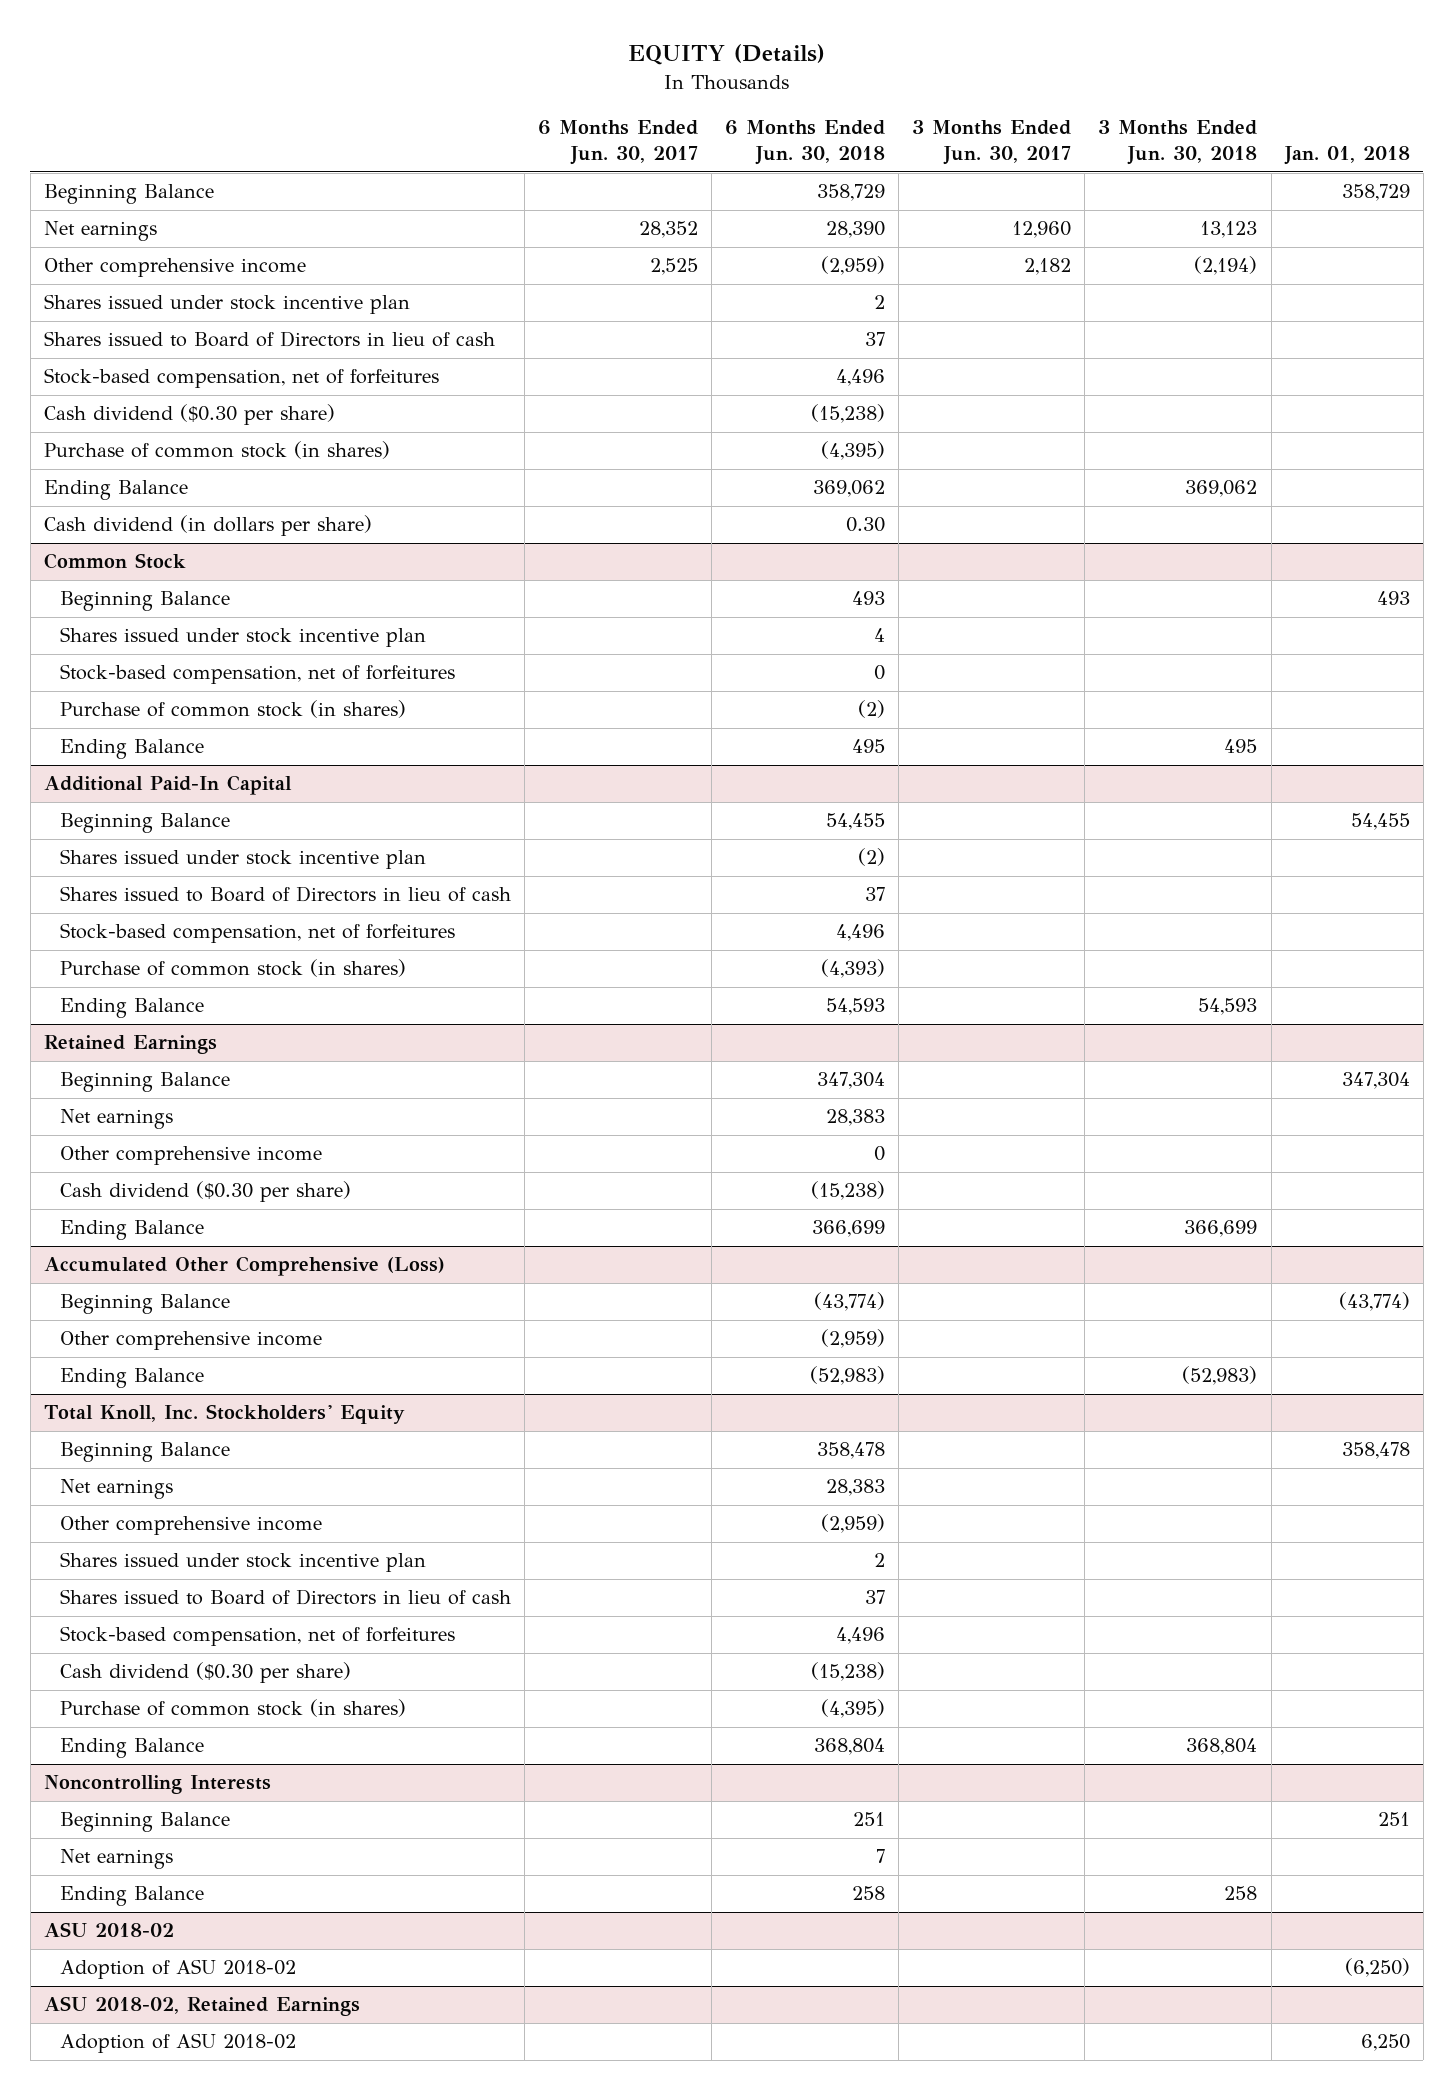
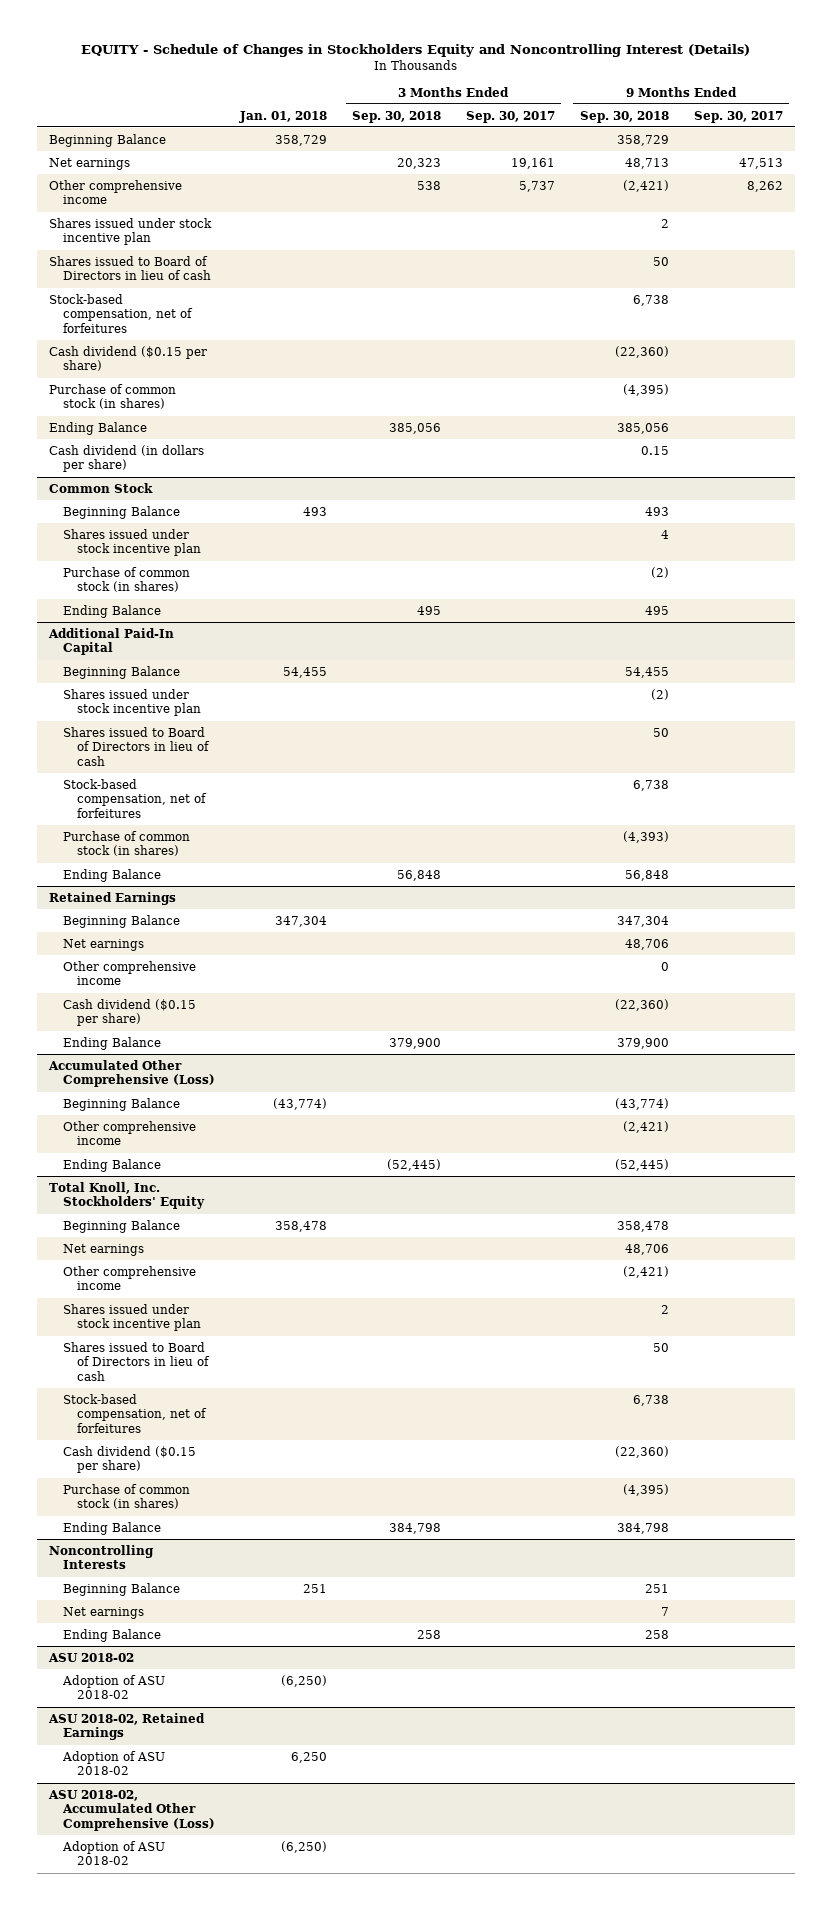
- EQUITY (Details)
+ EQUITY - Schedule of Changes in Stockholders Equity and Noncontrolling Interest (Details)
- | 6 Months Ended Jun. 30, 2017 | 6 Months Ended Jun. 30, 2018 | 3 Months Ended Jun. 30, 2017 | 3 Months Ended Jun. 30, 2018 | Jan. 01, 2018
+ | Jan. 01, 2018 | 3 Months Ended Sep. 30, 2018 | 3 Months Ended Sep. 30, 2017 | 9 Months Ended Sep. 30, 2018 | 9 Months Ended Sep. 30, 2017
- Cash dividend ($0.30 per share) | | (15,238) | | |
+ Cash dividend ($0.15 per share) | | | | (22,360) |
@ Common Stock
- Stock-based compensation, net of forfeitures | | 0 | | |
@ Retained Earnings
- Cash dividend ($0.30 per share) | | (15,238) | | |
+ Cash dividend ($0.15 per share) | | | | (22,360) |
@ Total Knoll, Inc. Stockholders' Equity
- Cash dividend ($0.30 per share) | | (15,238) | | |
+ Cash dividend ($0.15 per share) | | | | (22,360) |
+ ASU 2018-02, Accumulated Other Comprehensive (Loss)
+ Adoption of ASU 2018-02 | (6,250) | | | |

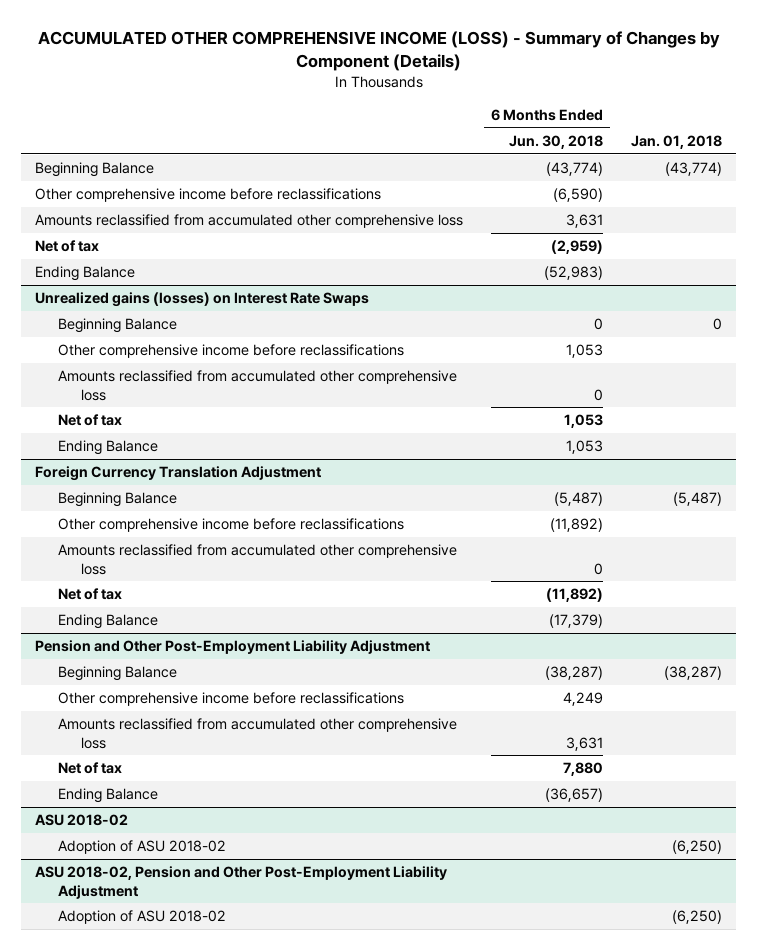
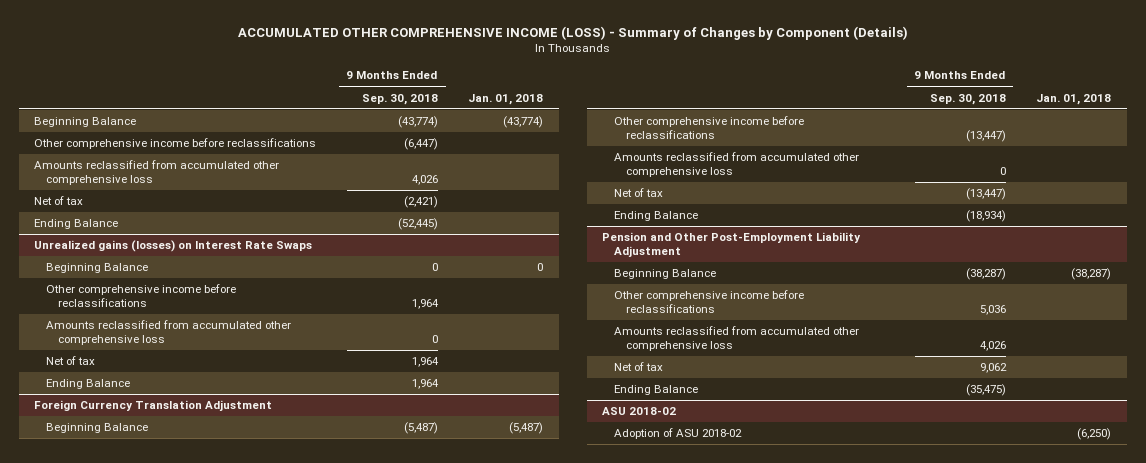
- | 6 Months Ended Jun. 30, 2018 | Jan. 01, 2018
+ | 9 Months Ended Sep. 30, 2018 | Jan. 01, 2018
- ASU 2018-02, Pension and Other Post-Employment Liability Adjustment
- Adoption of ASU 2018-02 | | (6,250)

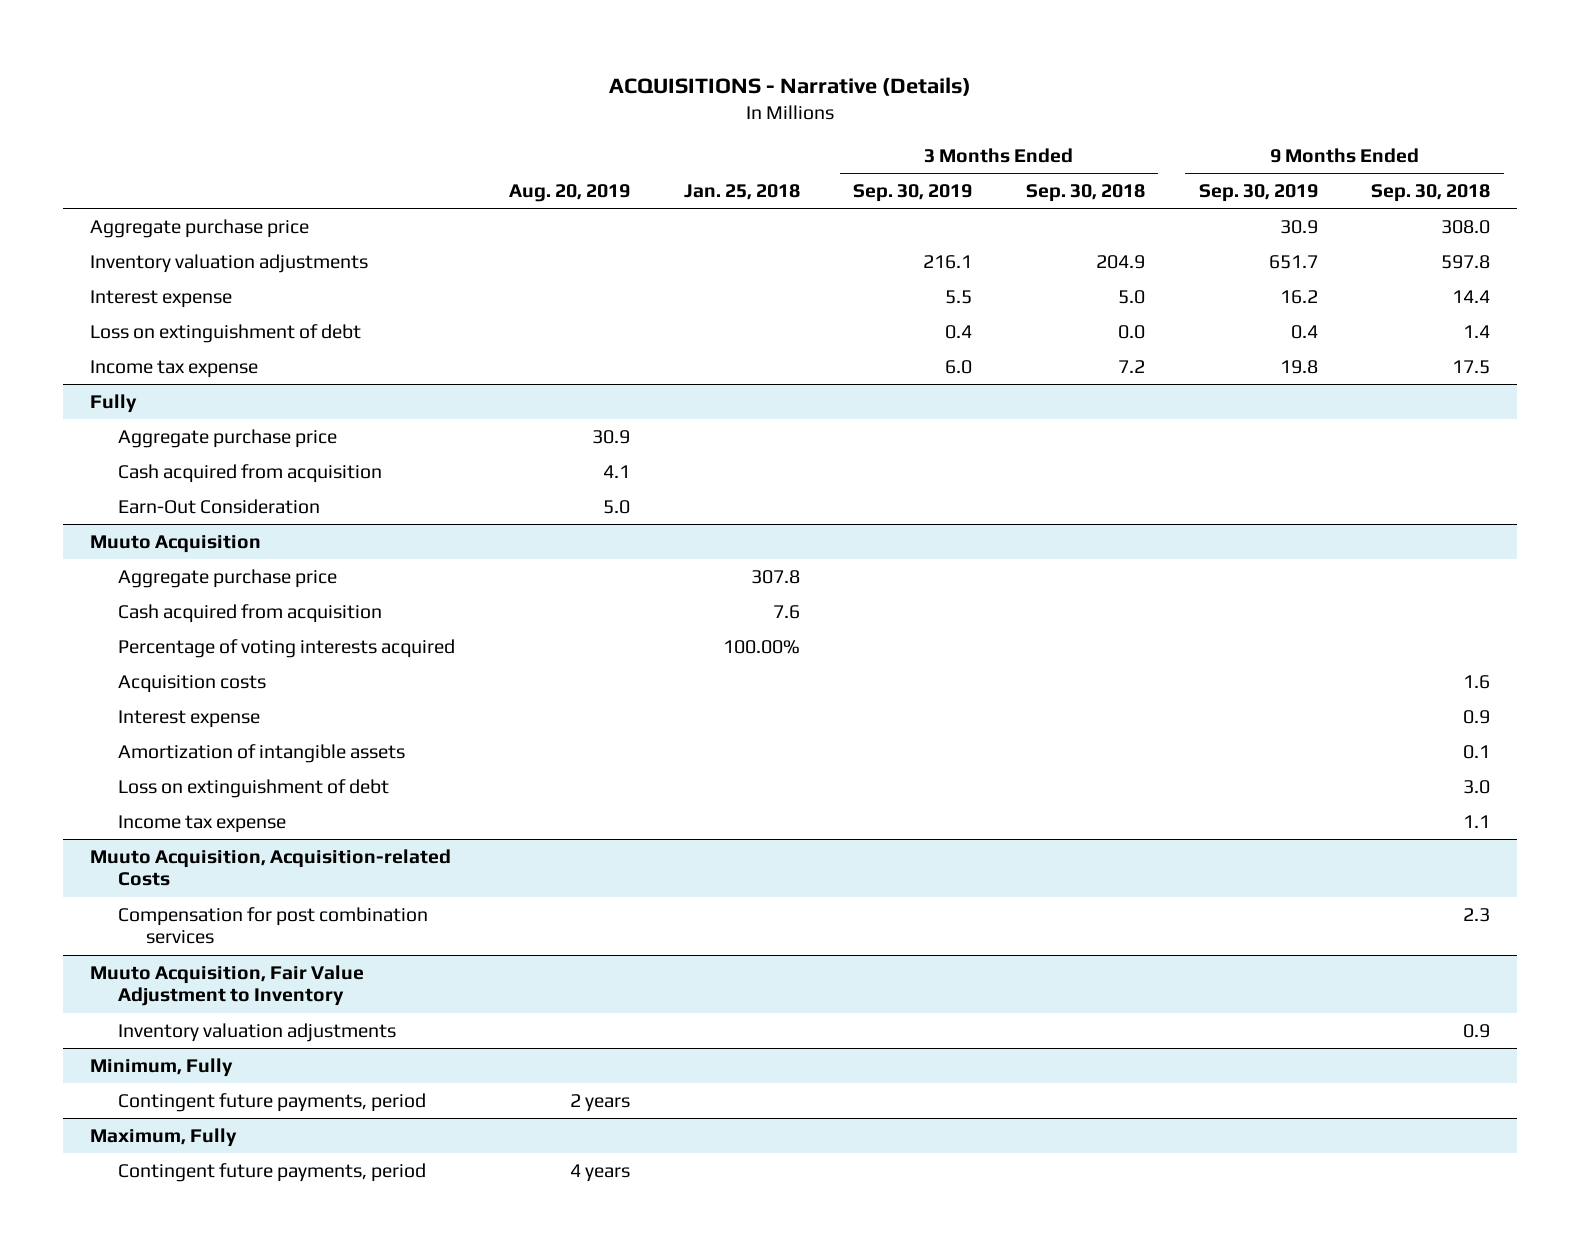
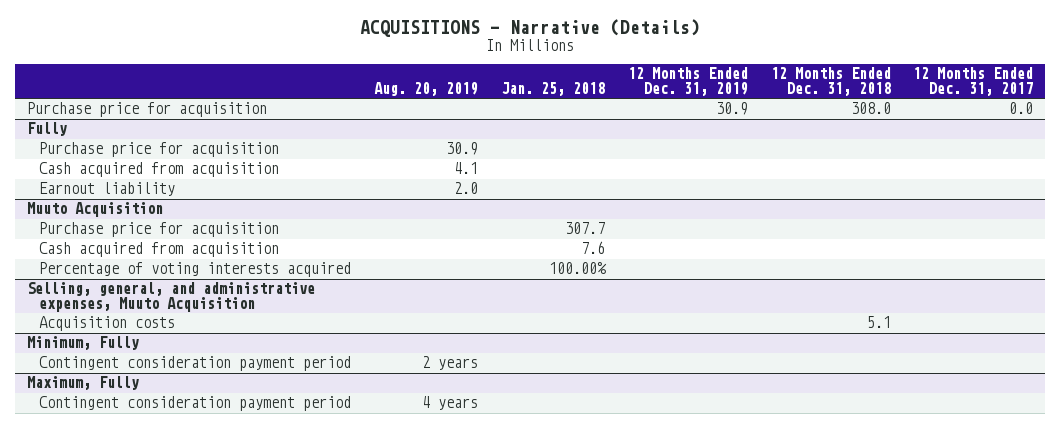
- | Aug. 20, 2019 | Jan. 25, 2018 | 3 Months Ended Sep. 30, 2019 | 3 Months Ended Sep. 30, 2018 | 9 Months Ended Sep. 30, 2019 | 9 Months Ended Sep. 30, 2018
+ | Aug. 20, 2019 | Jan. 25, 2018 | 12 Months Ended Dec. 31, 2019 | 12 Months Ended Dec. 31, 2018 | 12 Months Ended Dec. 31, 2017
- Aggregate purchase price | | | | | 30.9 | 308.0
- Inventory valuation adjustments | | | 216.1 | 204.9 | 651.7 | 597.8
- Interest expense | | | 5.5 | 5.0 | 16.2 | 14.4
- Loss on extinguishment of debt | | | 0.4 | 0.0 | 0.4 | 1.4
- Income tax expense | | | 6.0 | 7.2 | 19.8 | 17.5
+ Purchase price for acquisition | | | 30.9 | 308.0 | 0.0
@ Fully
- Aggregate purchase price | 30.9 | | | | |
+ Purchase price for acquisition | 30.9 | | | |
- Earn-Out Consideration | 5.0 | | | | |
+ Earnout liability | 2.0 | | | |
@ Muuto Acquisition
- Aggregate purchase price | | 307.8 | | | |
+ Purchase price for acquisition | | 307.7 | | |
- Acquisition costs | | | | | | 1.6
- Interest expense | | | | | | 0.9
- Amortization of intangible assets | | | | | | 0.1
- Loss on extinguishment of debt | | | | | | 3.0
- Income tax expense | | | | | | 1.1
- Muuto Acquisition, Acquisition-related Costs
- Compensation for post combination services | | | | | | 2.3
- Muuto Acquisition, Fair Value Adjustment to Inventory
- Inventory valuation adjustments | | | | | | 0.9
+ Selling, general, and administrative expenses, Muuto Acquisition
+ Acquisition costs | | | | 5.1 |
@ Minimum, Fully
- Contingent future payments, period | 2 years | | | | |
+ Contingent consideration payment period | 2 years | | | |
@ Maximum, Fully
- Contingent future payments, period | 4 years | | | | |
+ Contingent consideration payment period | 4 years | | | |

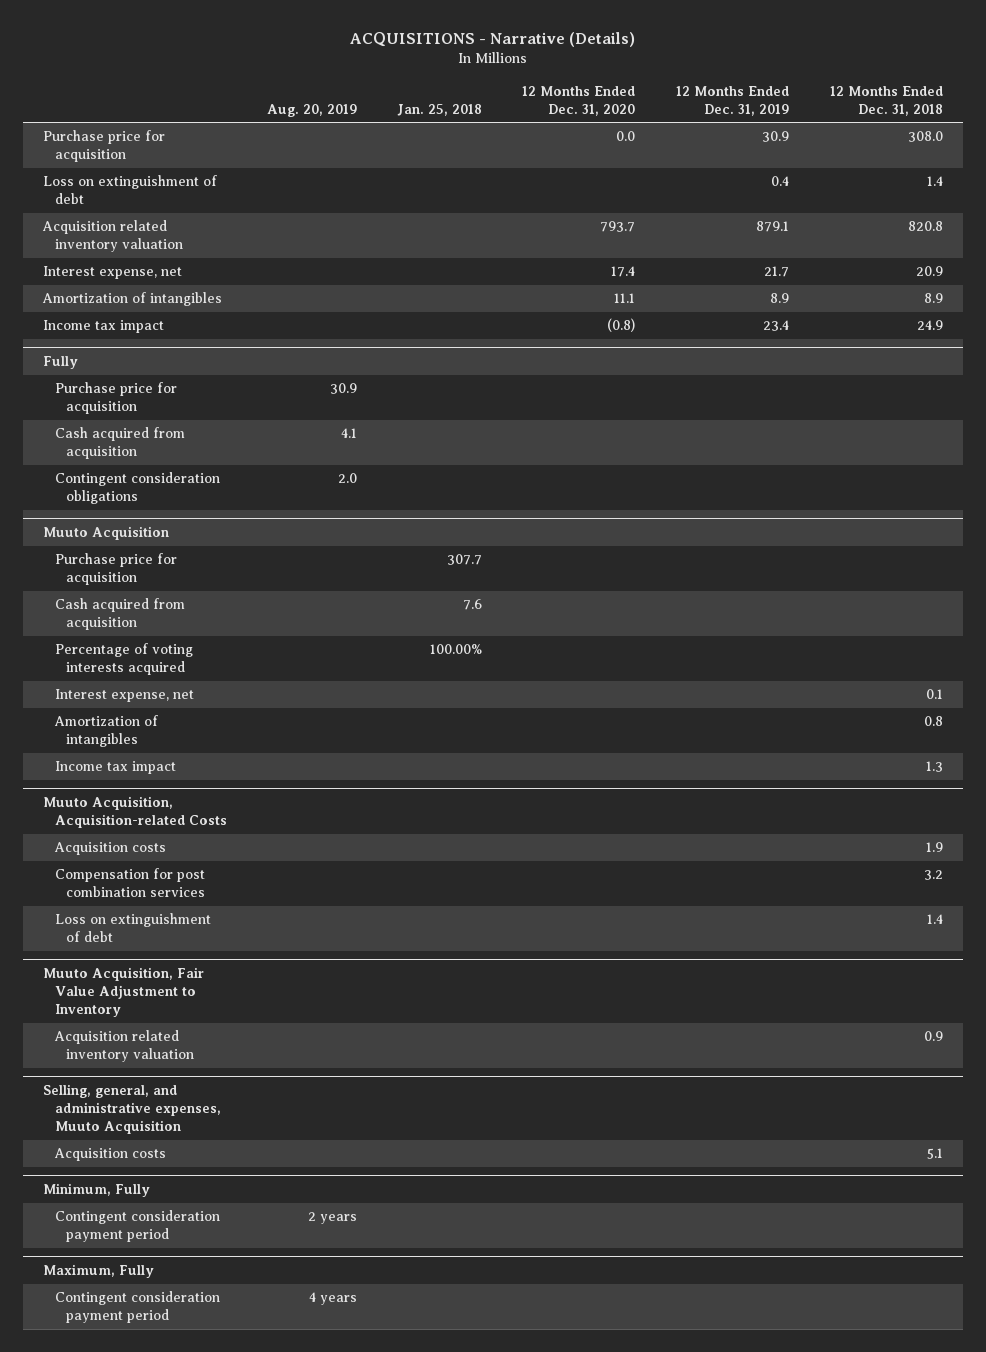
- | Aug. 20, 2019 | Jan. 25, 2018 | 12 Months Ended Dec. 31, 2019 | 12 Months Ended Dec. 31, 2018 | 12 Months Ended Dec. 31, 2017
+ | Aug. 20, 2019 | Jan. 25, 2018 | 12 Months Ended Dec. 31, 2020 | 12 Months Ended Dec. 31, 2019 | 12 Months Ended Dec. 31, 2018
+ Loss on extinguishment of debt | | | | 0.4 | 1.4
+ Acquisition related inventory valuation | | | 793.7 | 879.1 | 820.8
+ Interest expense, net | | | 17.4 | 21.7 | 20.9
+ Amortization of intangibles | | | 11.1 | 8.9 | 8.9
+ Income tax impact | | | (0.8) | 23.4 | 24.9
@ Fully
- Earnout liability | 2.0 | | | |
+ Contingent consideration obligations | 2.0 | | | |
@ Muuto Acquisition
+ Interest expense, net | | | | | 0.1
+ Amortization of intangibles | | | | | 0.8
+ Income tax impact | | | | | 1.3
+ Muuto Acquisition, Acquisition-related Costs
+ Acquisition costs | | | | | 1.9
+ Compensation for post combination services | | | | | 3.2
+ Loss on extinguishment of debt | | | | | 1.4
+ Muuto Acquisition, Fair Value Adjustment to Inventory
+ Acquisition related inventory valuation | | | | | 0.9

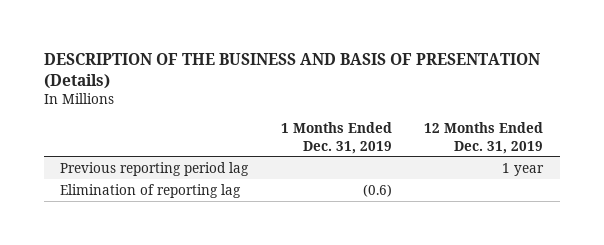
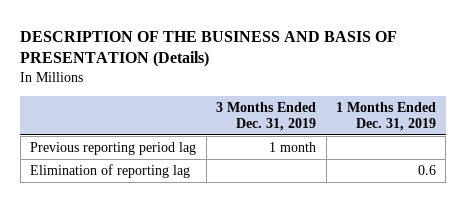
- | 1 Months Ended Dec. 31, 2019 | 12 Months Ended Dec. 31, 2019
+ | 3 Months Ended Dec. 31, 2019 | 1 Months Ended Dec. 31, 2019
- Elimination of reporting lag | (0.6) |
+ Elimination of reporting lag | | 0.6

